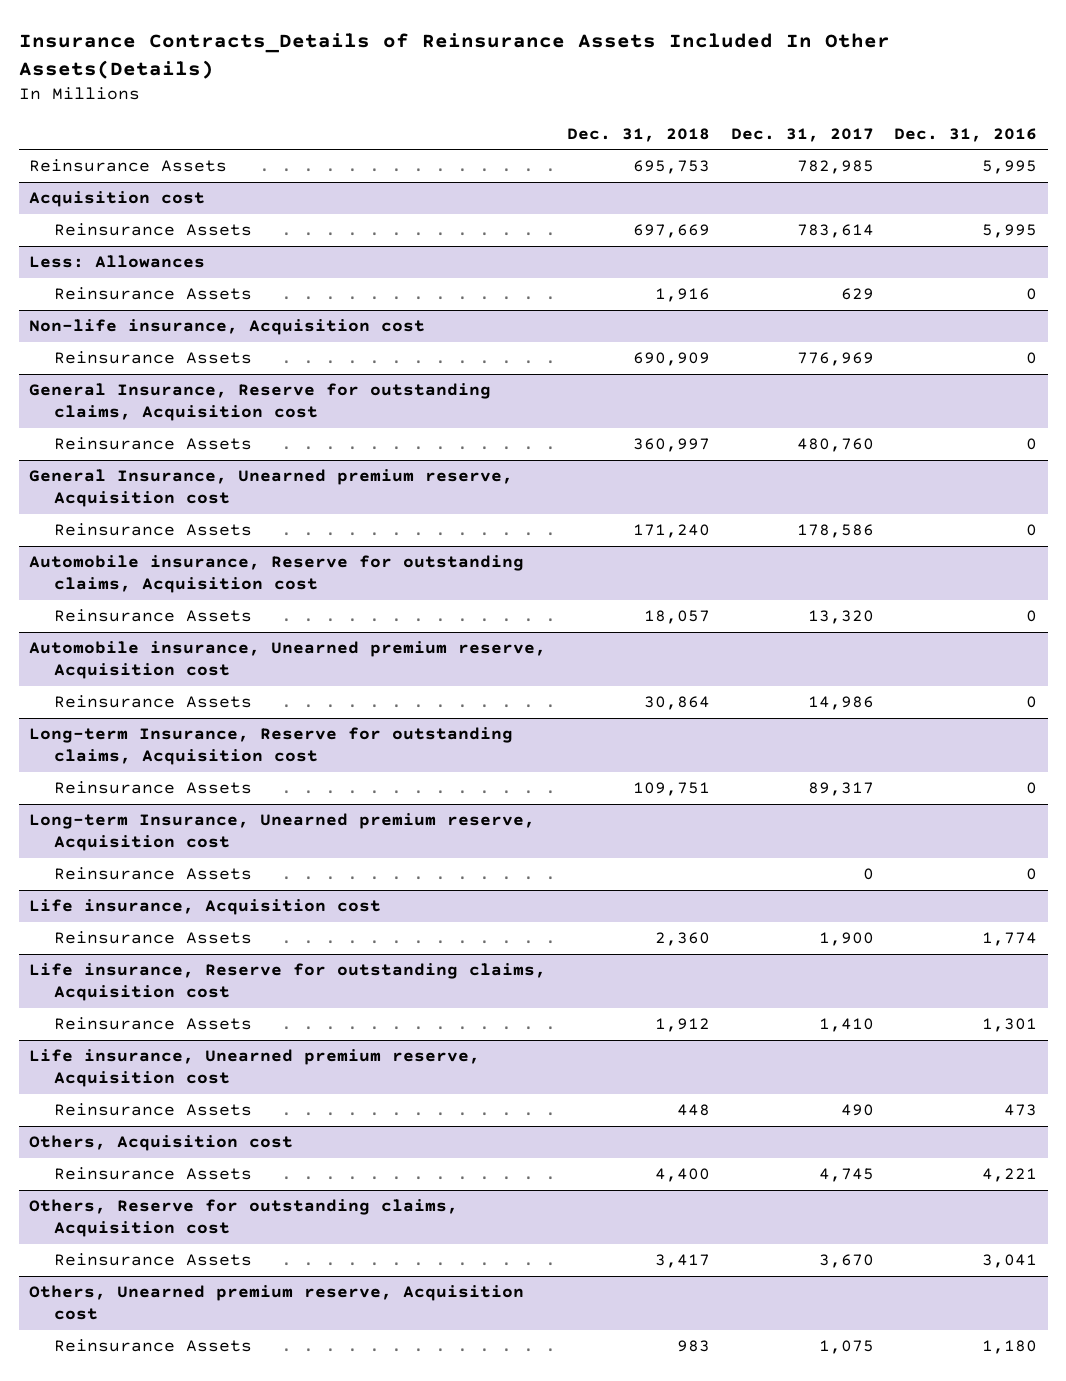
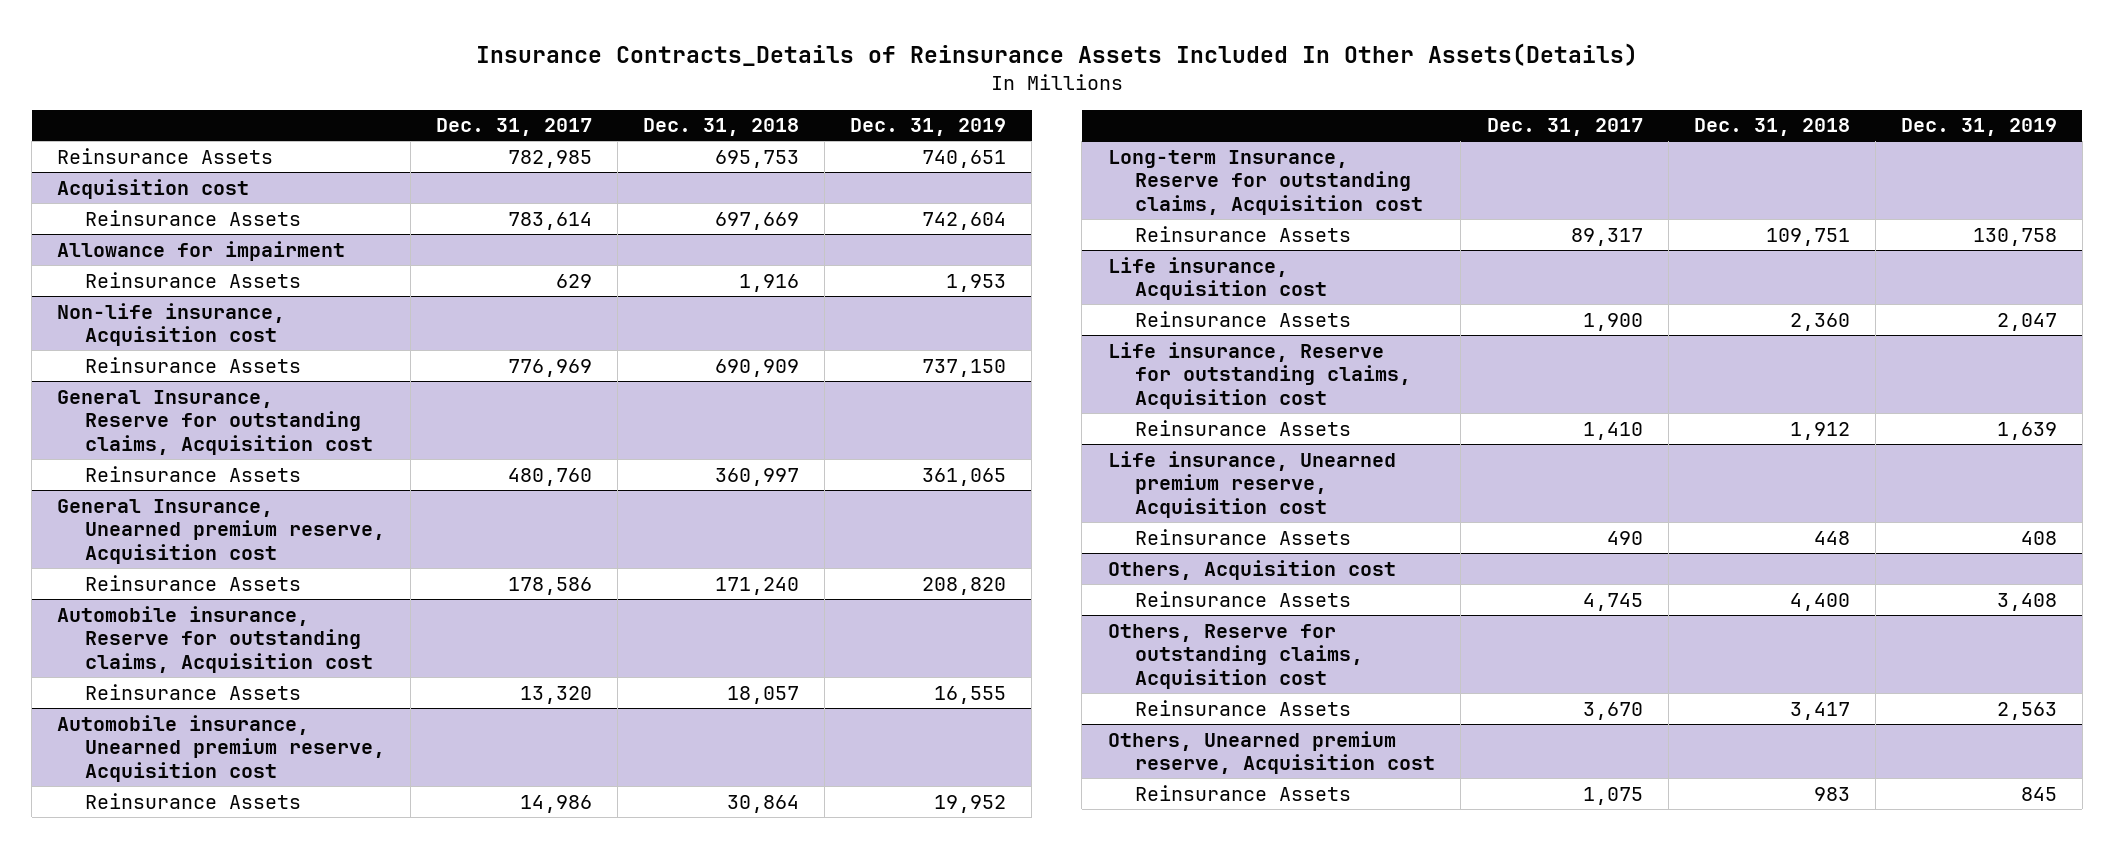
- | Dec. 31, 2018 | Dec. 31, 2017 | Dec. 31, 2016
+ | Dec. 31, 2017 | Dec. 31, 2018 | Dec. 31, 2019
- Less: Allowances
+ Allowance for impairment
- Long-term Insurance, Unearned premium reserve, Acquisition cost
- Reinsurance Assets | | 0 | 0

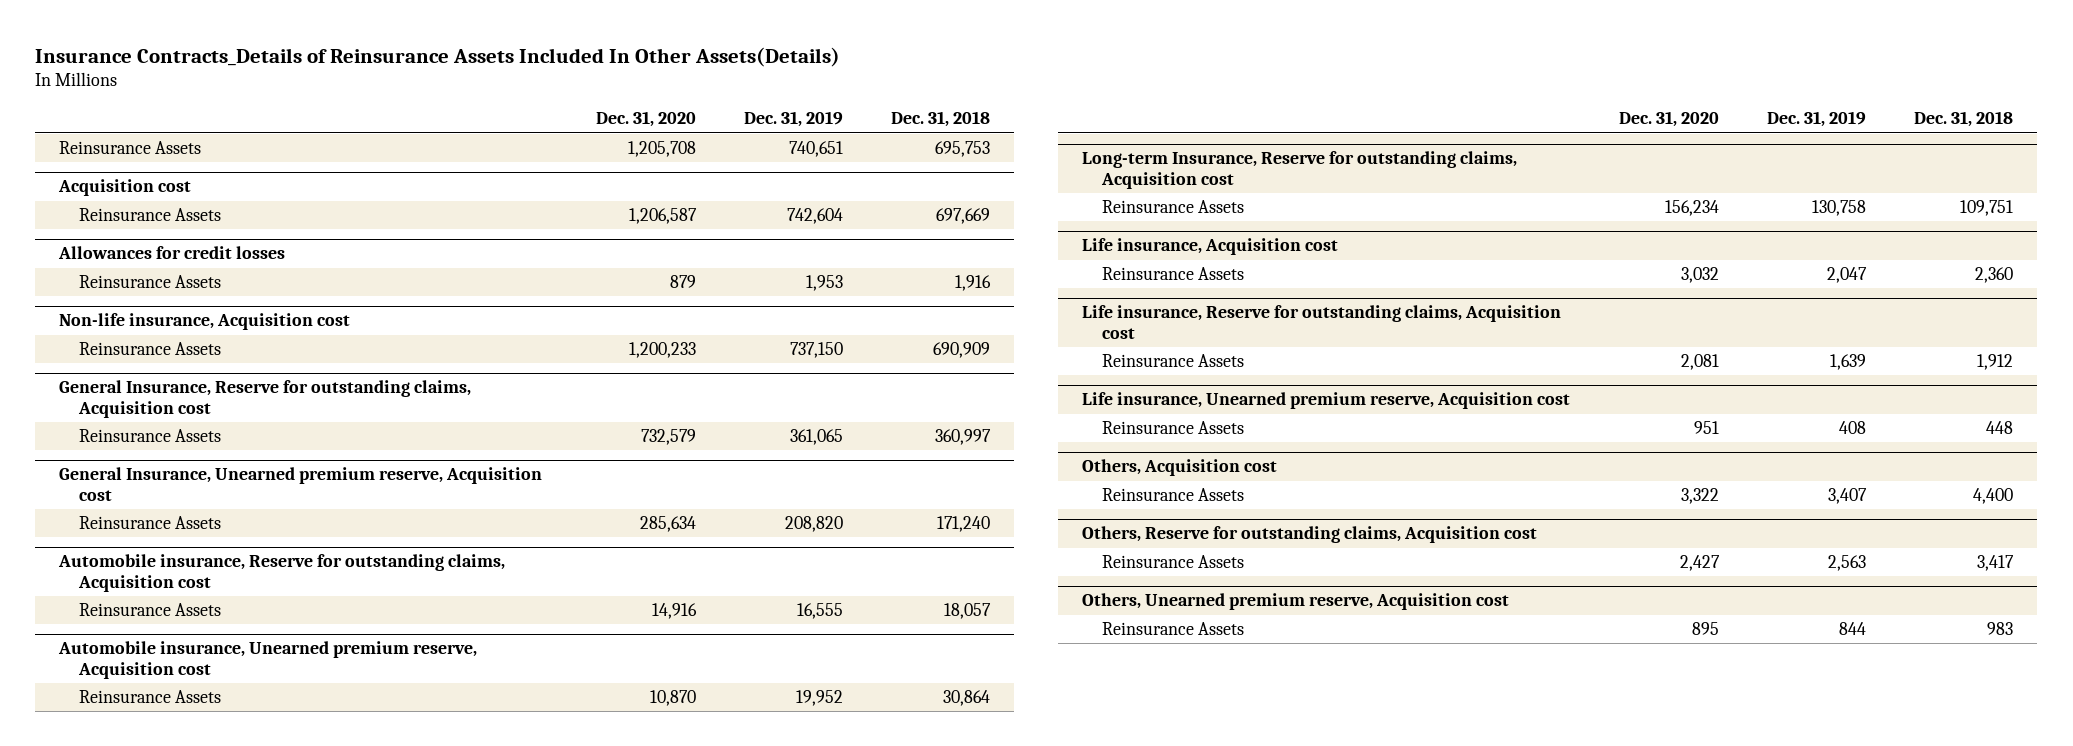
- | Dec. 31, 2017 | Dec. 31, 2018 | Dec. 31, 2019
+ | Dec. 31, 2020 | Dec. 31, 2019 | Dec. 31, 2018
- Allowance for impairment
+ Allowances for credit losses
@ Others, Acquisition cost
- Reinsurance Assets | 4,745 | 4,400 | 3,408
+ Reinsurance Assets | 3,322 | 3,407 | 4,400
@ Others, Unearned premium reserve, Acquisition cost
- Reinsurance Assets | 1,075 | 983 | 845
+ Reinsurance Assets | 895 | 844 | 983

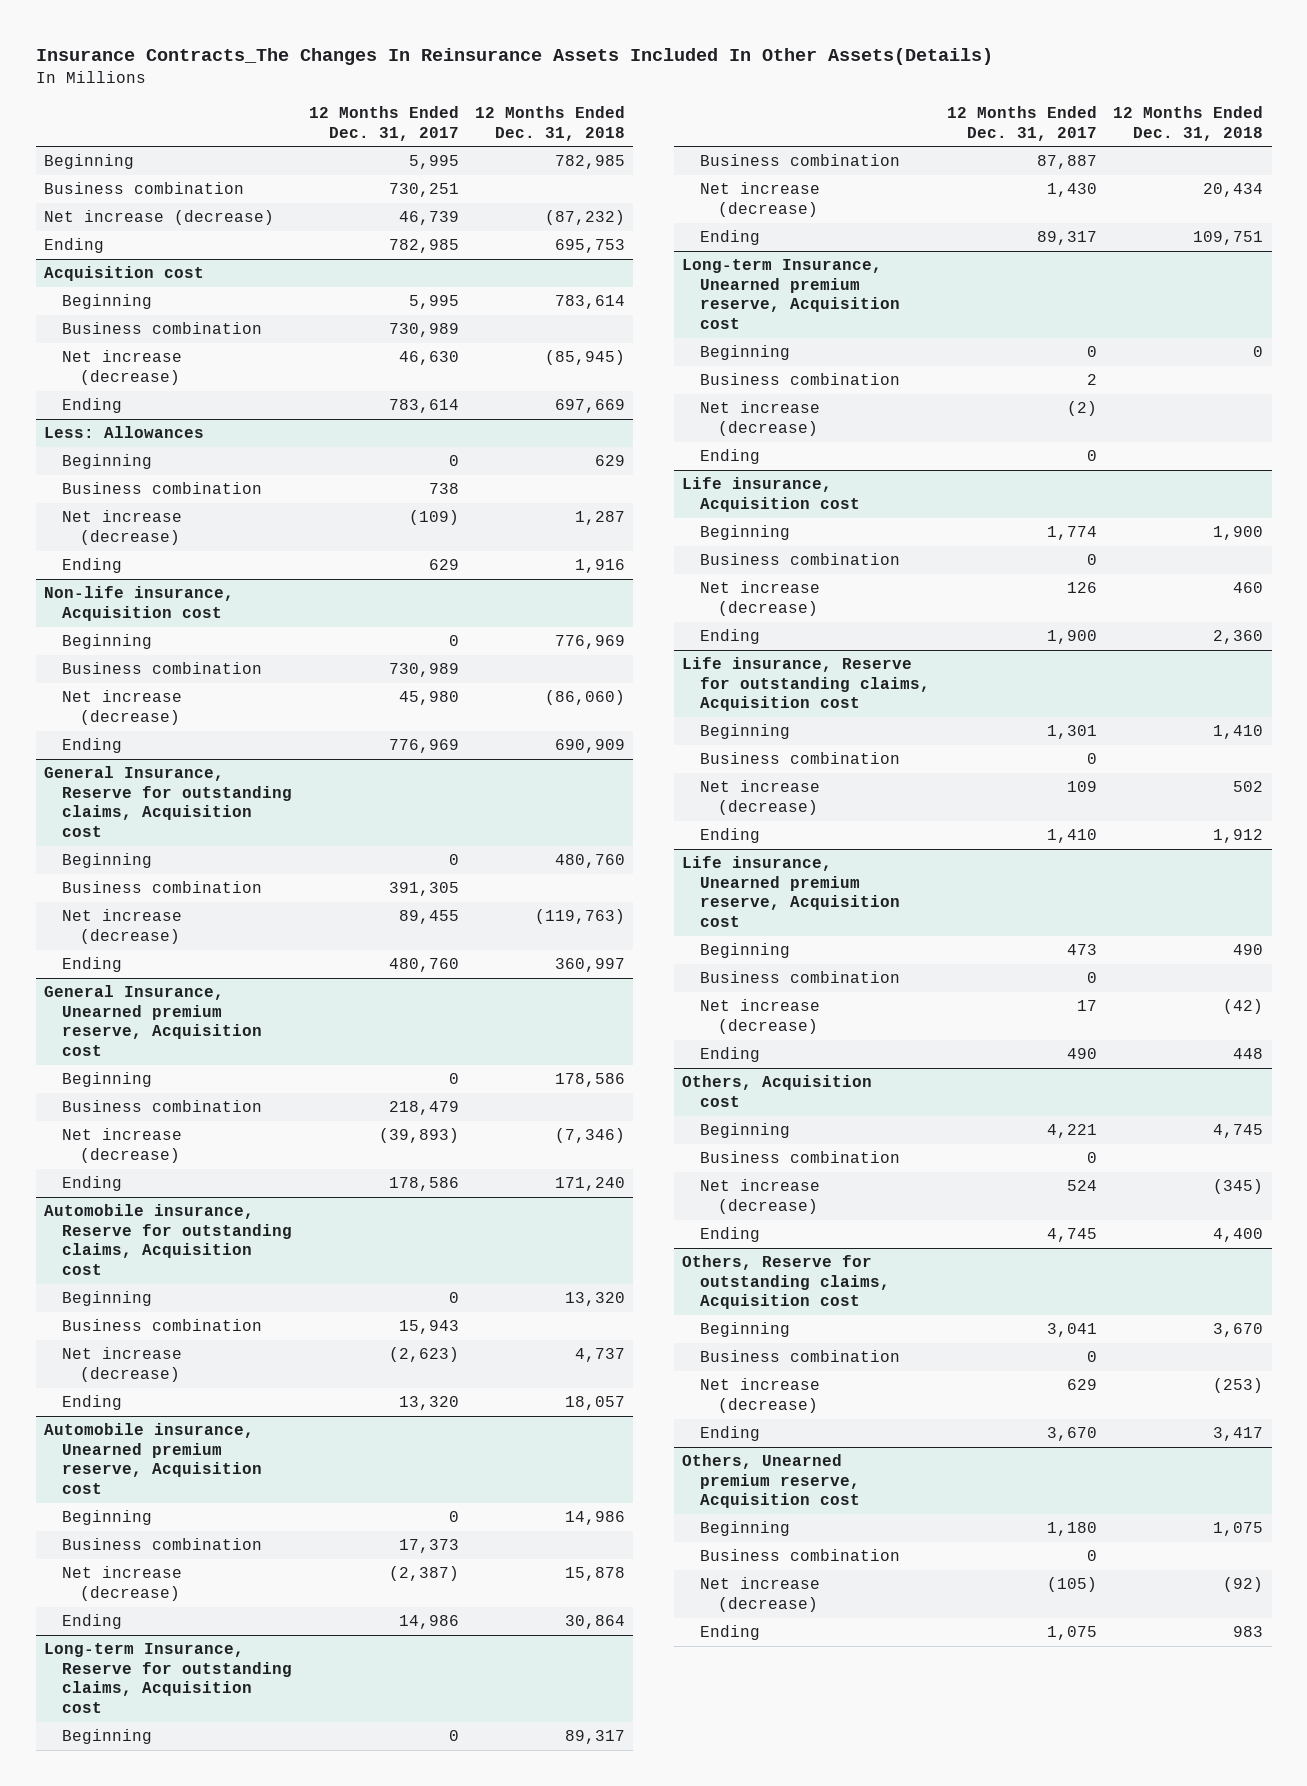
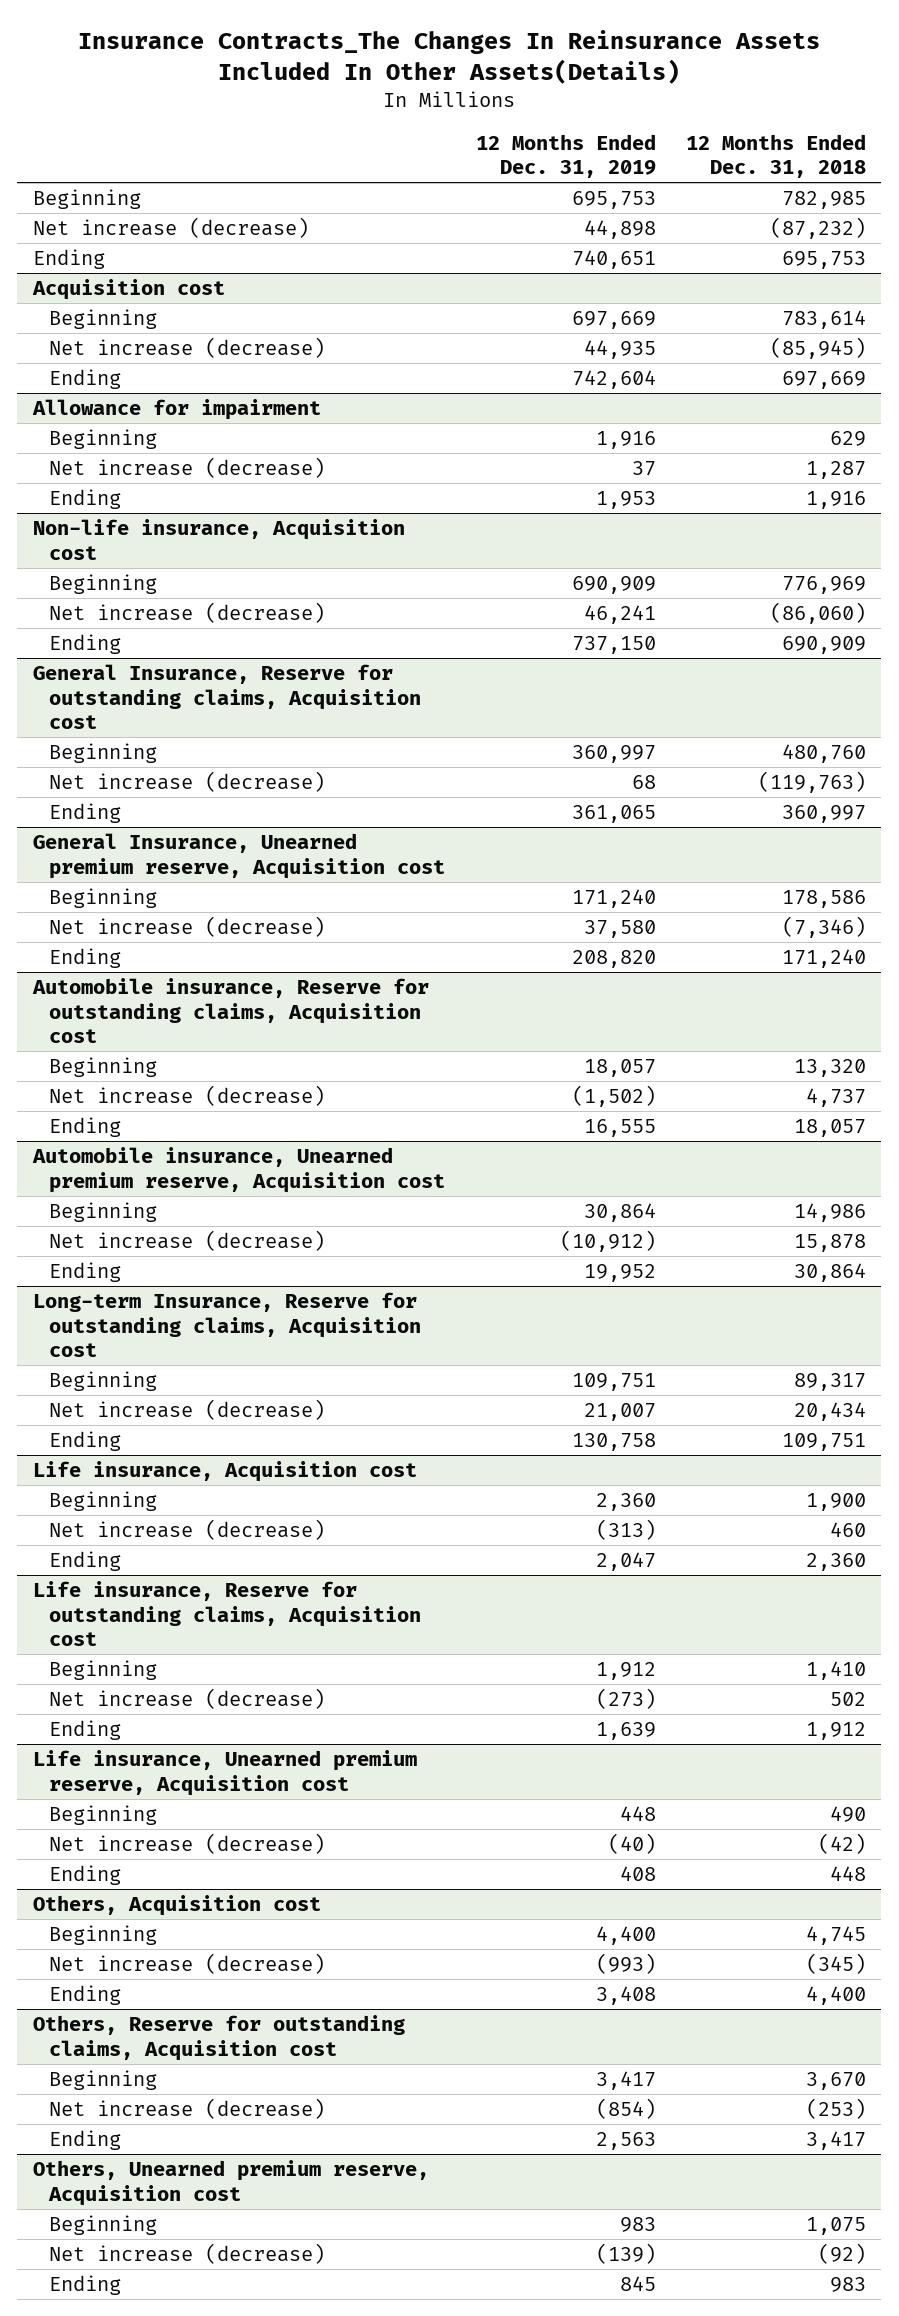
- | 12 Months Ended Dec. 31, 2017 | 12 Months Ended Dec. 31, 2018
+ | 12 Months Ended Dec. 31, 2019 | 12 Months Ended Dec. 31, 2018
- Business combination | 730,251 |
@ Acquisition cost
- Business combination | 730,989 |
- Less: Allowances
+ Allowance for impairment
- Business combination | 738 |
@ Non-life insurance, Acquisition cost
- Business combination | 730,989 |
@ General Insurance, Reserve for outstanding claims, Acquisition cost
- Business combination | 391,305 |
@ General Insurance, Unearned premium reserve, Acquisition cost
- Business combination | 218,479 |
@ Automobile insurance, Reserve for outstanding claims, Acquisition cost
- Business combination | 15,943 |
@ Automobile insurance, Unearned premium reserve, Acquisition cost
- Business combination | 17,373 |
@ Long-term Insurance, Reserve for outstanding claims, Acquisition cost
- Business combination | 87,887 |
- Long-term Insurance, Unearned premium reserve, Acquisition cost
- Beginning | 0 | 0
- Business combination | 2 |
- Net increase (decrease) | (2) |
- Ending | 0 |
@ Life insurance, Acquisition cost
- Business combination | 0 |
@ Life insurance, Reserve for outstanding claims, Acquisition cost
- Business combination | 0 |
@ Life insurance, Unearned premium reserve, Acquisition cost
- Business combination | 0 |
@ Others, Acquisition cost
- Business combination | 0 |
@ Others, Reserve for outstanding claims, Acquisition cost
- Business combination | 0 |
@ Others, Unearned premium reserve, Acquisition cost
- Business combination | 0 |

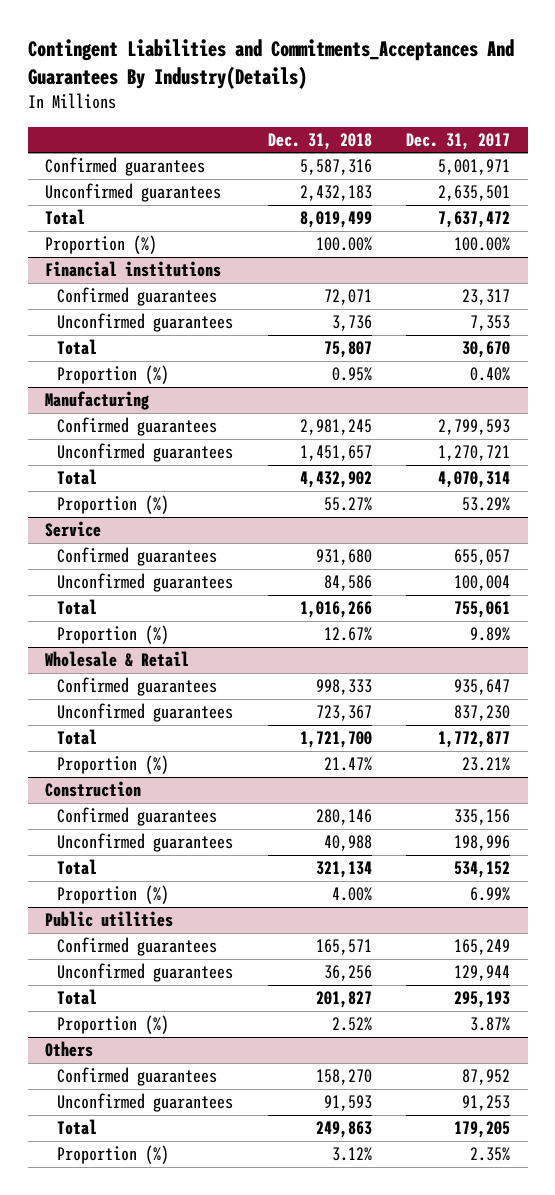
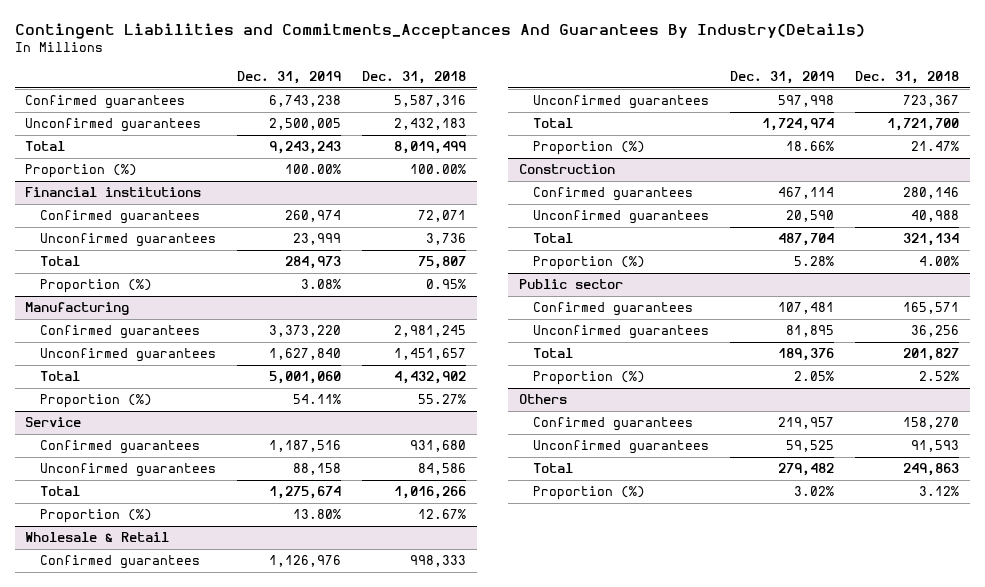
- | Dec. 31, 2018 | Dec. 31, 2017
+ | Dec. 31, 2019 | Dec. 31, 2018
- Public utilities
+ Public sector

